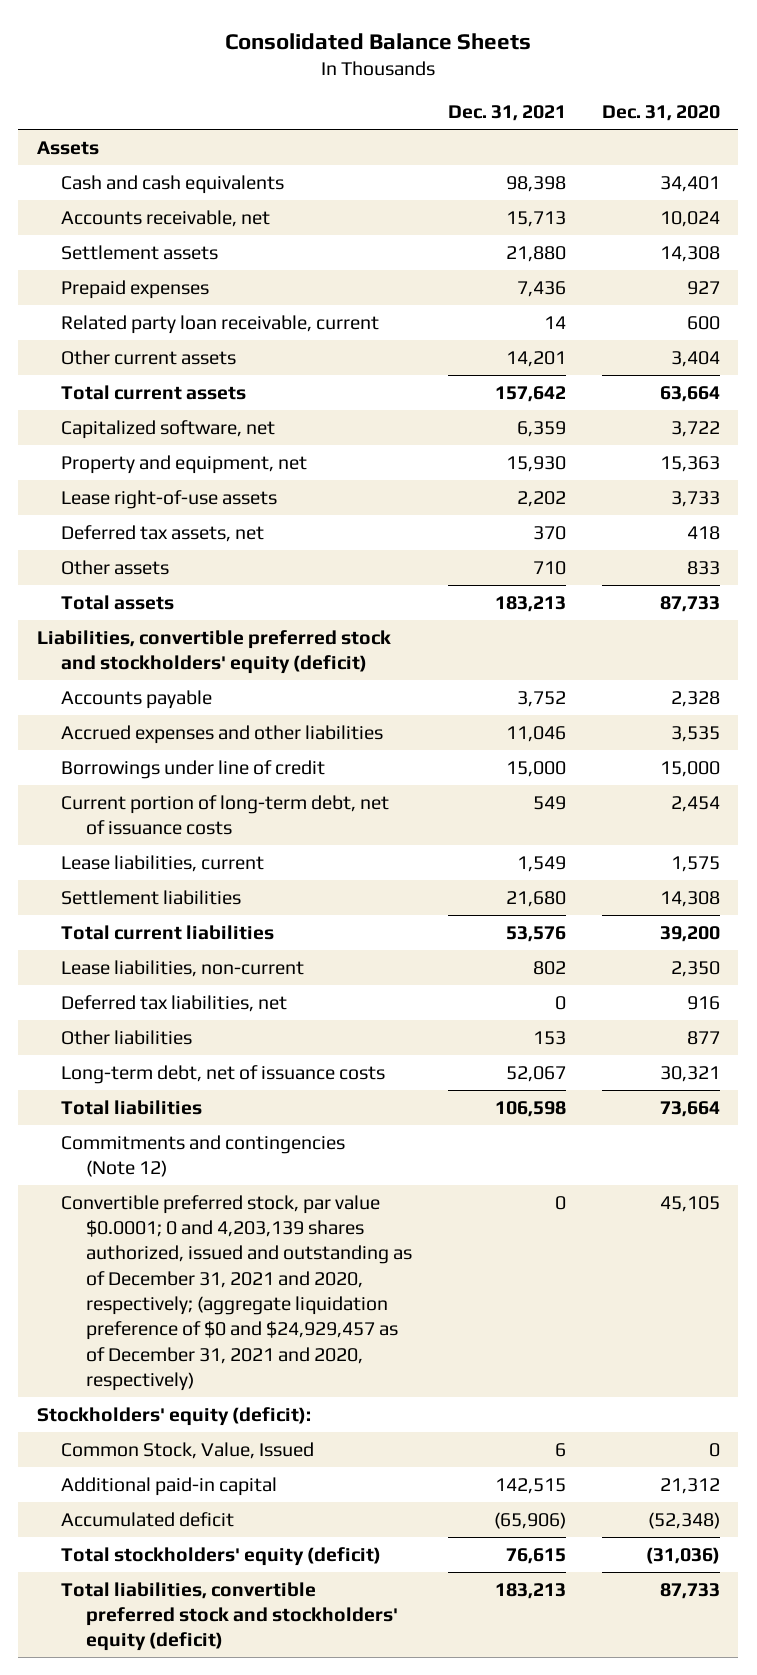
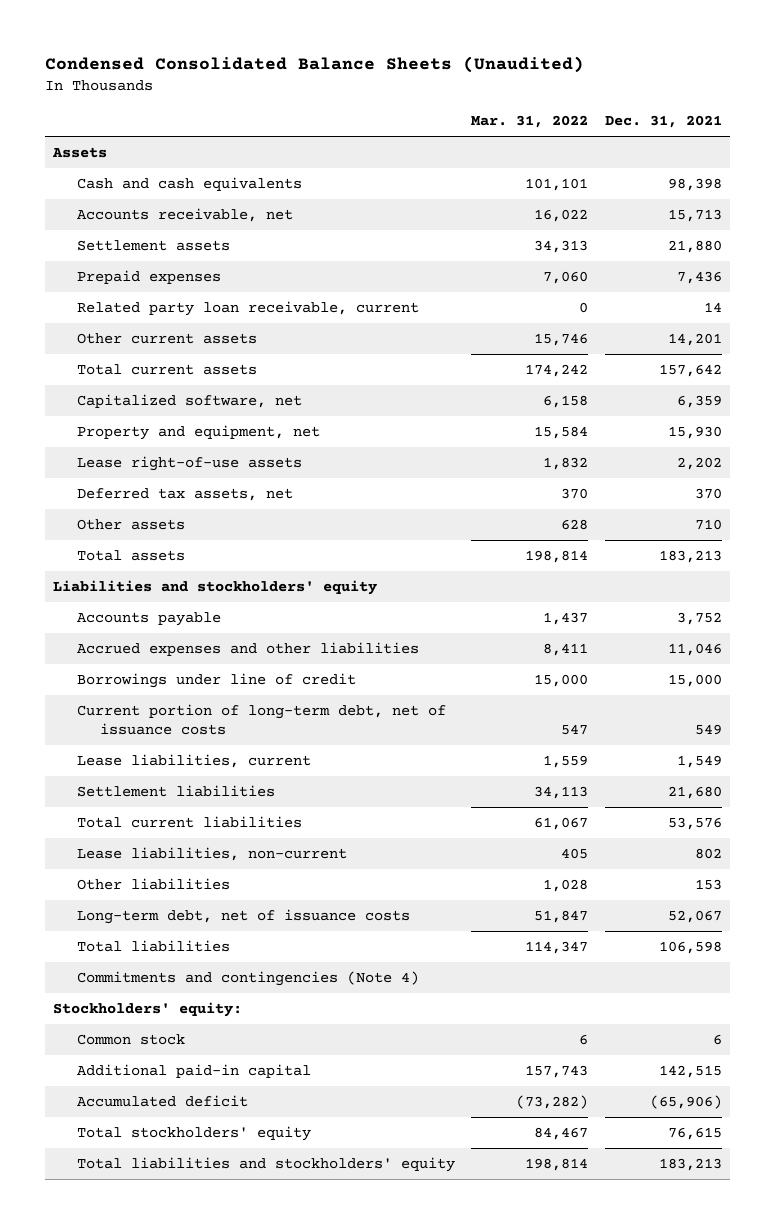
- Consolidated Balance Sheets
+ Condensed Consolidated Balance Sheets (Unaudited)
- | Dec. 31, 2021 | Dec. 31, 2020
+ | Mar. 31, 2022 | Dec. 31, 2021
- Liabilities, convertible preferred stock and stockholders' equity (deficit)
+ Liabilities and stockholders' equity
- Deferred tax liabilities, net | 0 | 916
- Commitments and contingencies (Note 12)
- Convertible preferred stock, par value $0.0001; 0 and 4,203,139 shares authorized, issued and outstanding as of December 31, 2021 and 2020, respectively; (aggregate liquidation preference of $0 and $24,929,457 as of December 31, 2021 and 2020, respectively) | 0 | 45,105
- Stockholders' equity (deficit):
- Common Stock, Value, Issued | 6 | 0
+ Commitments and contingencies (Note 4)
+ Stockholders' equity:
+ Common stock | 6 | 6
- Total stockholders' equity (deficit) | 76,615 | (31,036)
- Total liabilities, convertible preferred stock and stockholders' equity (deficit) | 183,213 | 87,733
+ Total stockholders' equity | 84,467 | 76,615
+ Total liabilities and stockholders' equity | 198,814 | 183,213

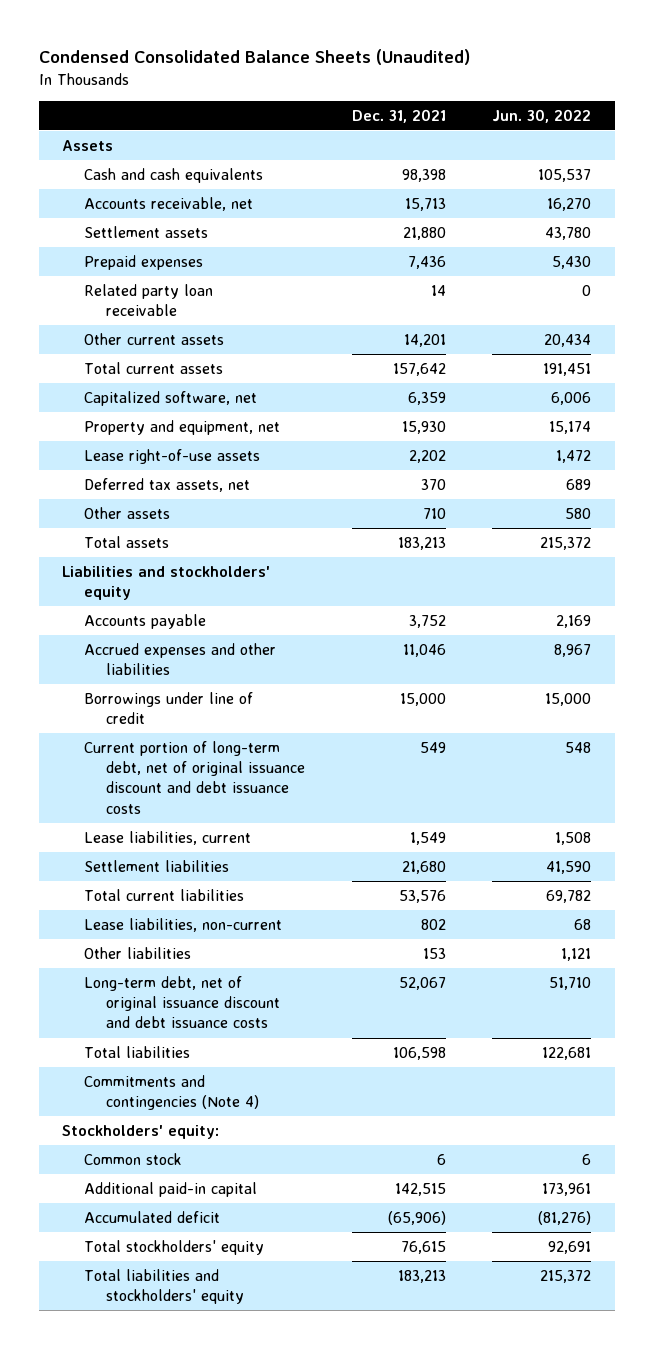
- | Mar. 31, 2022 | Dec. 31, 2021
+ | Dec. 31, 2021 | Jun. 30, 2022
- Related party loan receivable, current | 0 | 14
+ Related party loan receivable | 14 | 0
- Current portion of long-term debt, net of issuance costs | 547 | 549
+ Current portion of long-term debt, net of original issuance discount and debt issuance costs | 549 | 548
- Long-term debt, net of issuance costs | 51,847 | 52,067
+ Long-term debt, net of original issuance discount and debt issuance costs | 52,067 | 51,710

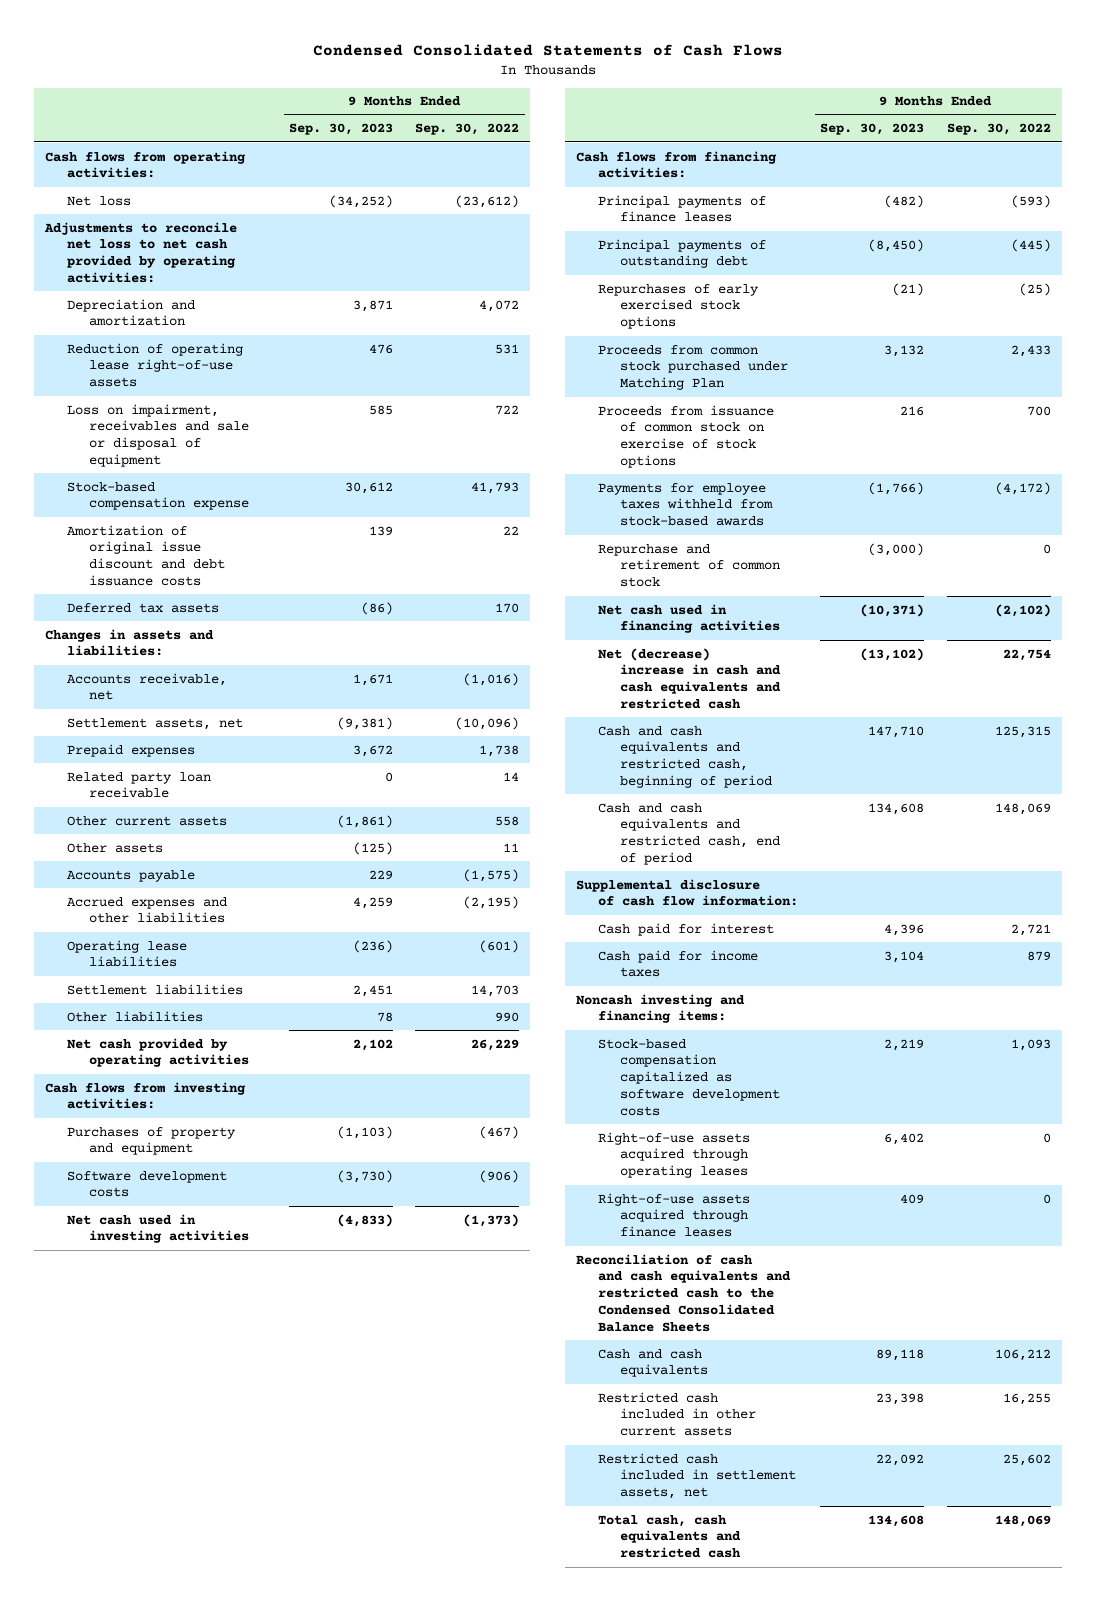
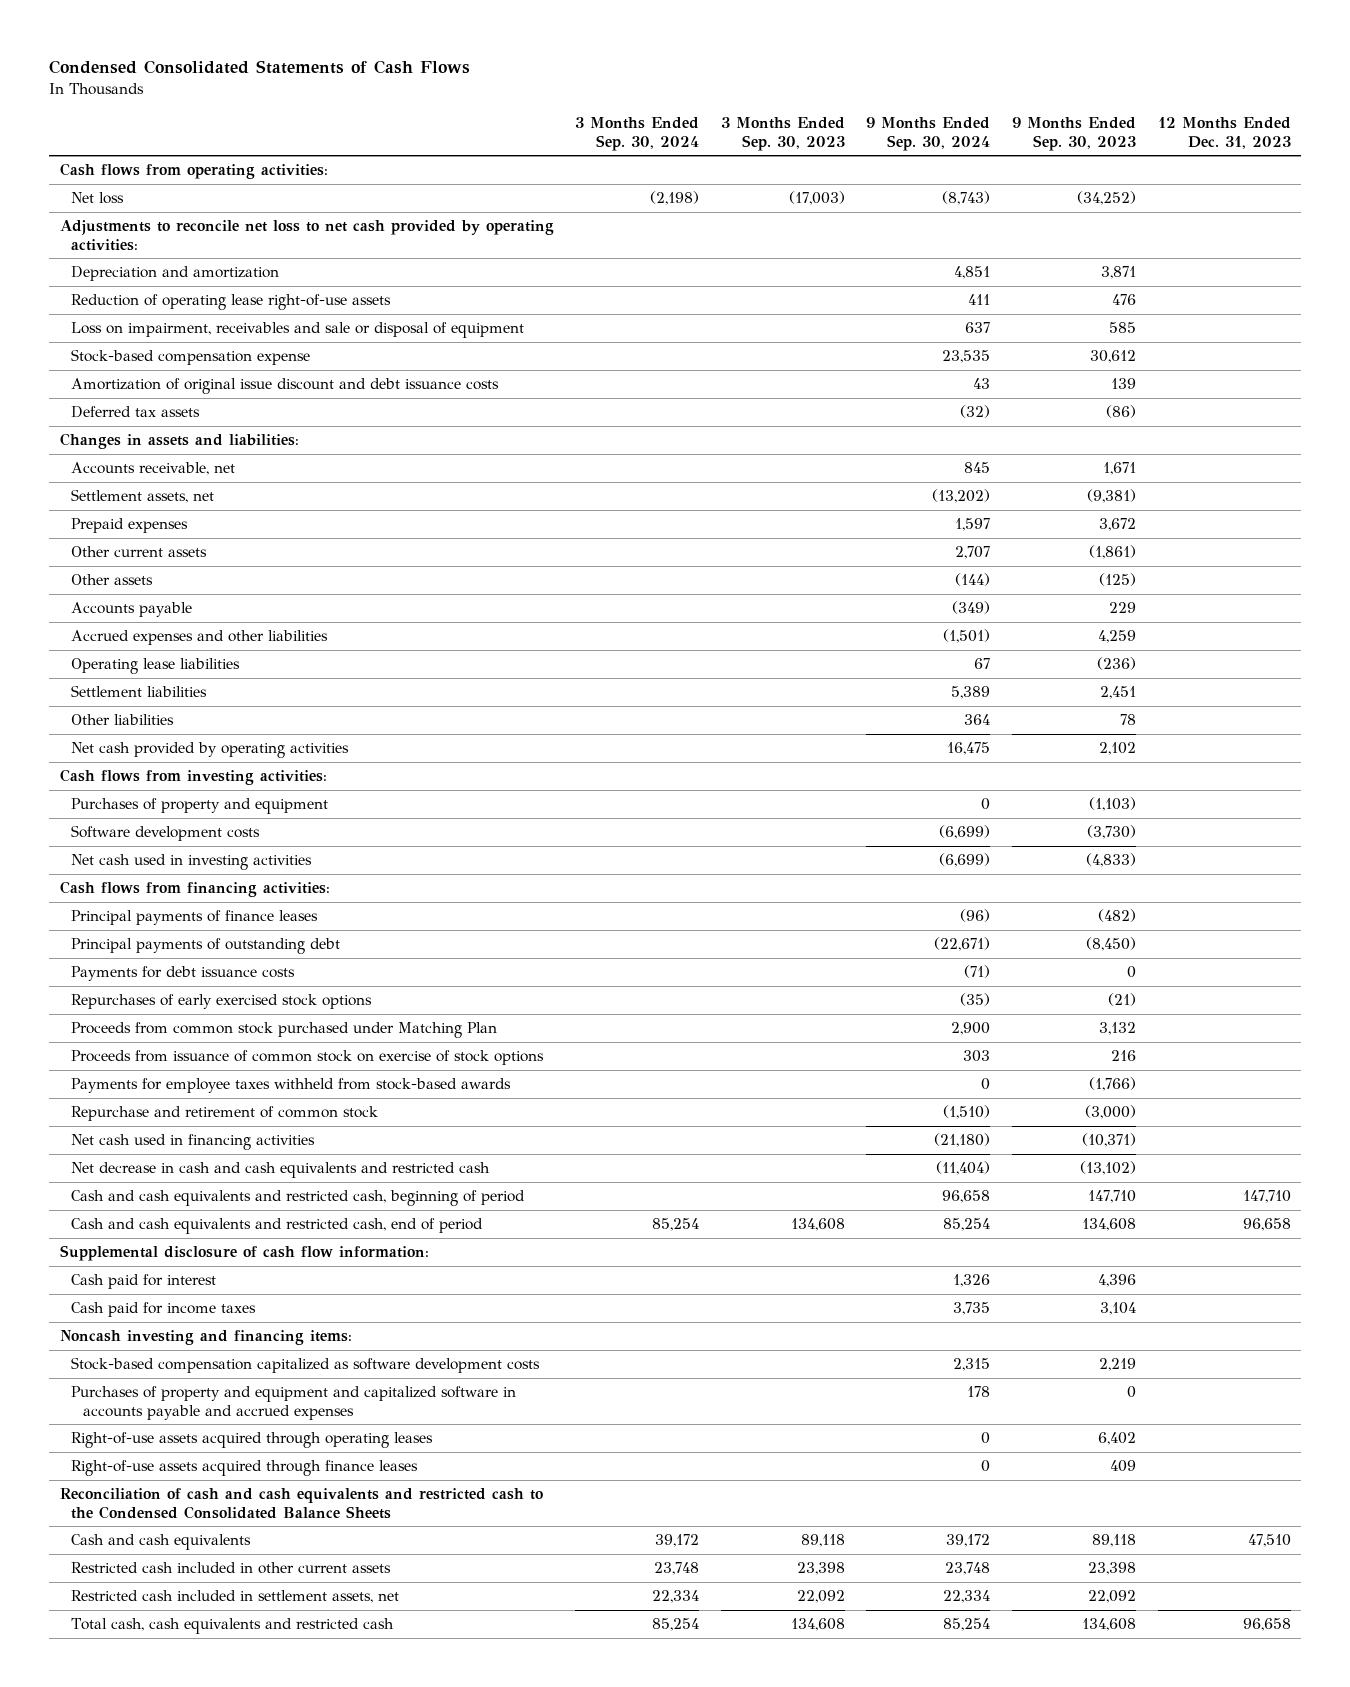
- | 9 Months Ended Sep. 30, 2023 | 9 Months Ended Sep. 30, 2022
+ | 3 Months Ended Sep. 30, 2024 | 3 Months Ended Sep. 30, 2023 | 9 Months Ended Sep. 30, 2024 | 9 Months Ended Sep. 30, 2023 | 12 Months Ended Dec. 31, 2023
- Related party loan receivable | 0 | 14
+ Payments for debt issuance costs | | | (71) | 0 |
- Net (decrease) increase in cash and cash equivalents and restricted cash | (13,102) | 22,754
+ Net decrease in cash and cash equivalents and restricted cash | | | (11,404) | (13,102) |
+ Purchases of property and equipment and capitalized software in accounts payable and accrued expenses | | | 178 | 0 |

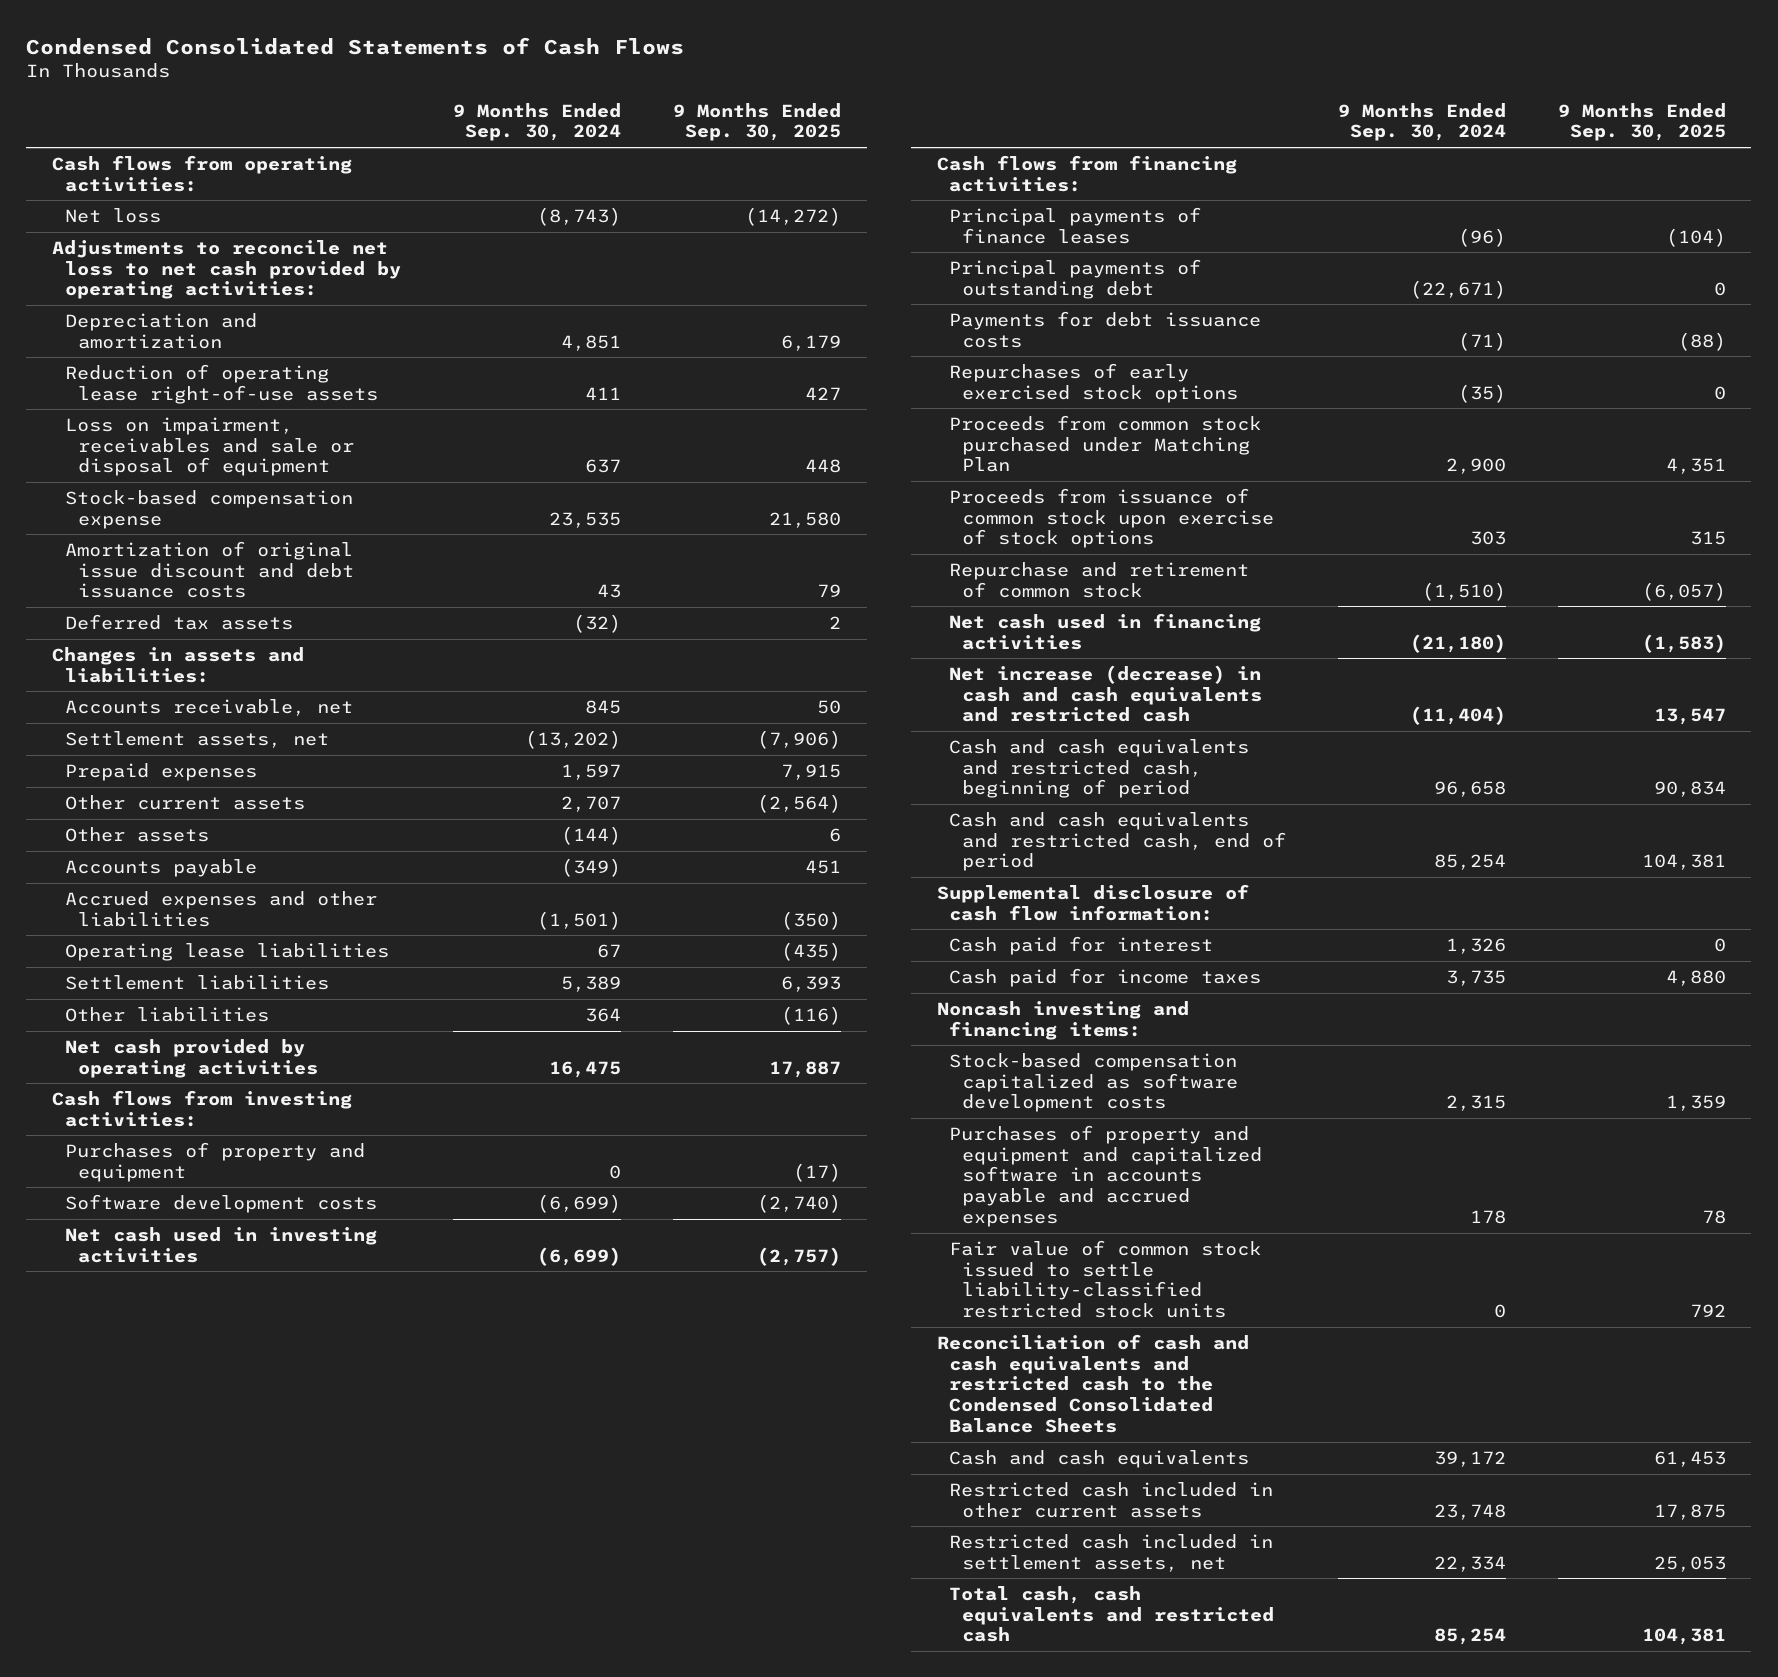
- | 3 Months Ended Sep. 30, 2024 | 3 Months Ended Sep. 30, 2023 | 9 Months Ended Sep. 30, 2024 | 9 Months Ended Sep. 30, 2023 | 12 Months Ended Dec. 31, 2023
+ | 9 Months Ended Sep. 30, 2024 | 9 Months Ended Sep. 30, 2025
- Proceeds from issuance of common stock on exercise of stock options | | | 303 | 216 |
- Payments for employee taxes withheld from stock-based awards | | | 0 | (1,766) |
+ Proceeds from issuance of common stock upon exercise of stock options | 303 | 315
- Net decrease in cash and cash equivalents and restricted cash | | | (11,404) | (13,102) |
+ Net increase (decrease) in cash and cash equivalents and restricted cash | (11,404) | 13,547
- Right-of-use assets acquired through operating leases | | | 0 | 6,402 |
- Right-of-use assets acquired through finance leases | | | 0 | 409 |
+ Fair value of common stock issued to settle liability-classified restricted stock units | 0 | 792

